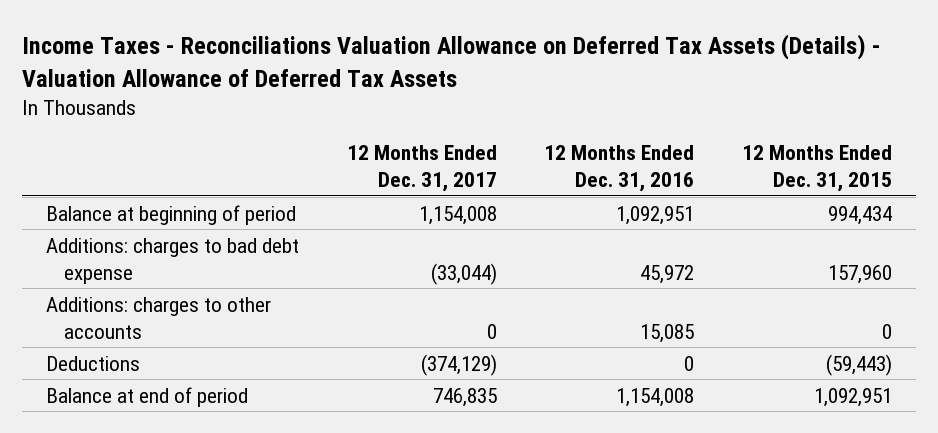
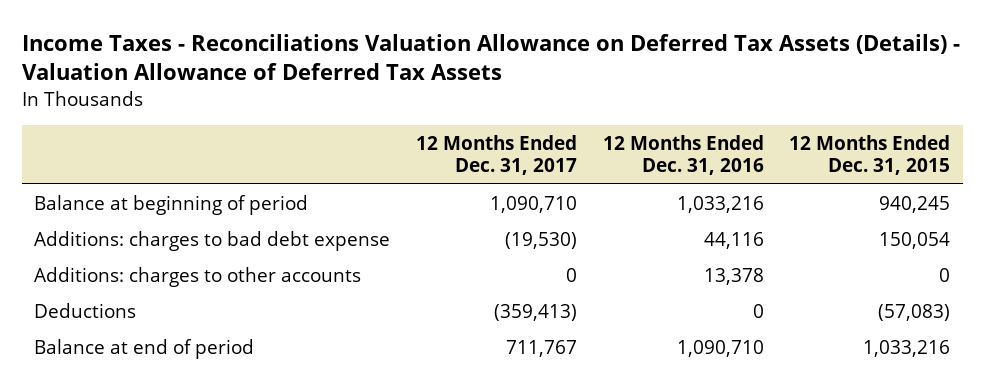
- Balance at beginning of period | 1,154,008 | 1,092,951 | 994,434
- Additions: charges to bad debt expense | (33,044) | 45,972 | 157,960
- Additions: charges to other accounts | 0 | 15,085 | 0
- Deductions | (374,129) | 0 | (59,443)
- Balance at end of period | 746,835 | 1,154,008 | 1,092,951
+ Balance at beginning of period | 1,090,710 | 1,033,216 | 940,245
+ Additions: charges to bad debt expense | (19,530) | 44,116 | 150,054
+ Additions: charges to other accounts | 0 | 13,378 | 0
+ Deductions | (359,413) | 0 | (57,083)
+ Balance at end of period | 711,767 | 1,090,710 | 1,033,216

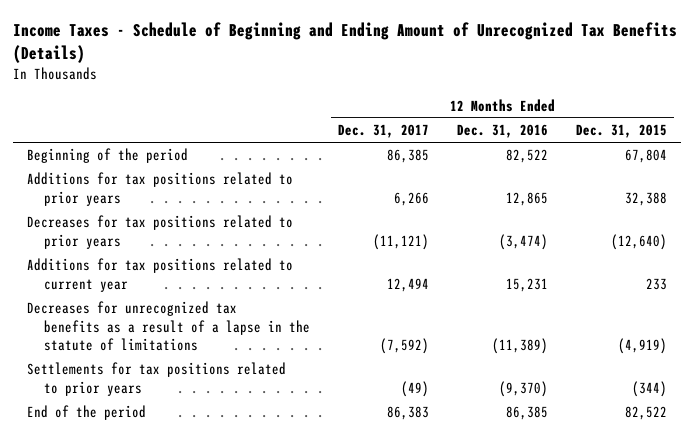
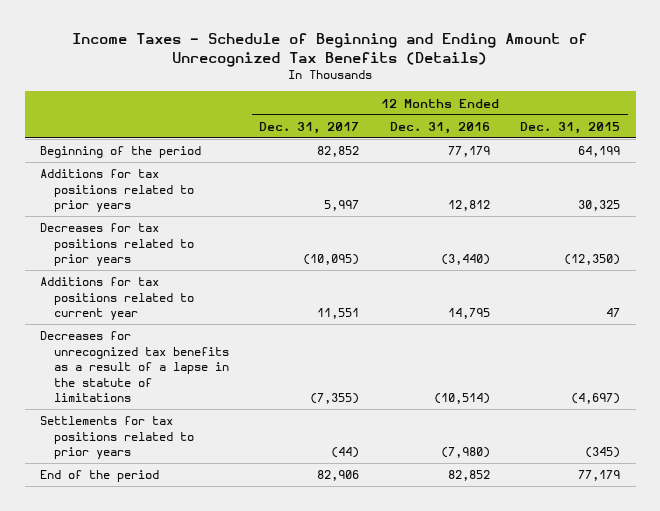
- Beginning of the period | 86,385 | 82,522 | 67,804
- Additions for tax positions related to prior years | 6,266 | 12,865 | 32,388
- Decreases for tax positions related to prior years | (11,121) | (3,474) | (12,640)
- Additions for tax positions related to current year | 12,494 | 15,231 | 233
- Decreases for unrecognized tax benefits as a result of a lapse in the statute of limitations | (7,592) | (11,389) | (4,919)
- Settlements for tax positions related to prior years | (49) | (9,370) | (344)
- End of the period | 86,383 | 86,385 | 82,522
+ Beginning of the period | 82,852 | 77,179 | 64,199
+ Additions for tax positions related to prior years | 5,997 | 12,812 | 30,325
+ Decreases for tax positions related to prior years | (10,095) | (3,440) | (12,350)
+ Additions for tax positions related to current year | 11,551 | 14,795 | 47
+ Decreases for unrecognized tax benefits as a result of a lapse in the statute of limitations | (7,355) | (10,514) | (4,697)
+ Settlements for tax positions related to prior years | (44) | (7,980) | (345)
+ End of the period | 82,906 | 82,852 | 77,179

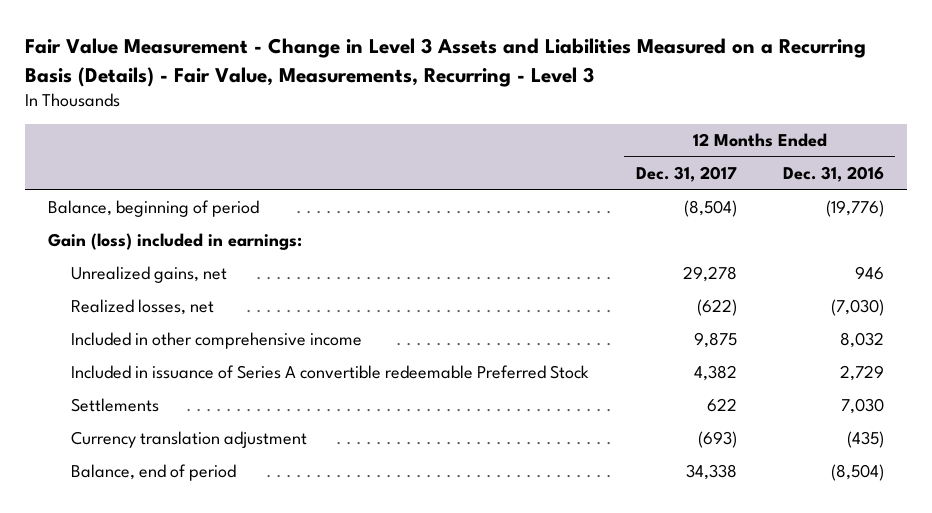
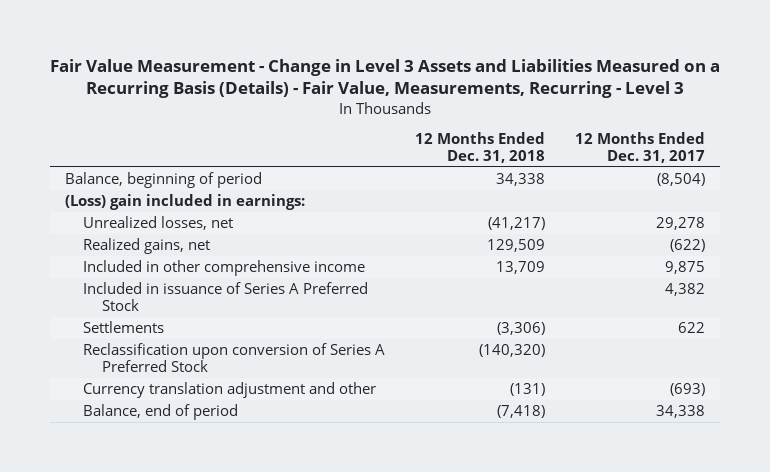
- | 12 Months Ended Dec. 31, 2017 | 12 Months Ended Dec. 31, 2016
+ | 12 Months Ended Dec. 31, 2018 | 12 Months Ended Dec. 31, 2017
- Gain (loss) included in earnings:
- Unrealized gains, net | 29,278 | 946
- Realized losses, net | (622) | (7,030)
+ (Loss) gain included in earnings:
+ Unrealized losses, net | (41,217) | 29,278
+ Realized gains, net | 129,509 | (622)
- Included in issuance of Series A convertible redeemable Preferred Stock | 4,382 | 2,729
+ Included in issuance of Series A Preferred Stock | | 4,382
- Currency translation adjustment | (693) | (435)
+ Reclassification upon conversion of Series A Preferred Stock | (140,320) |
+ Currency translation adjustment and other | (131) | (693)

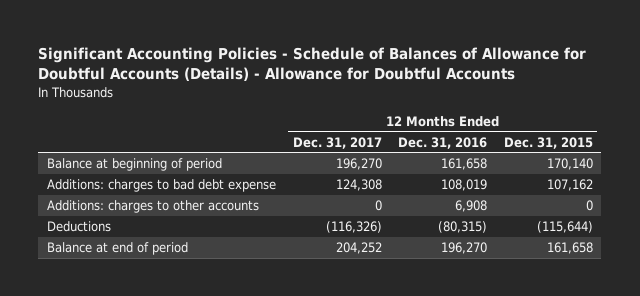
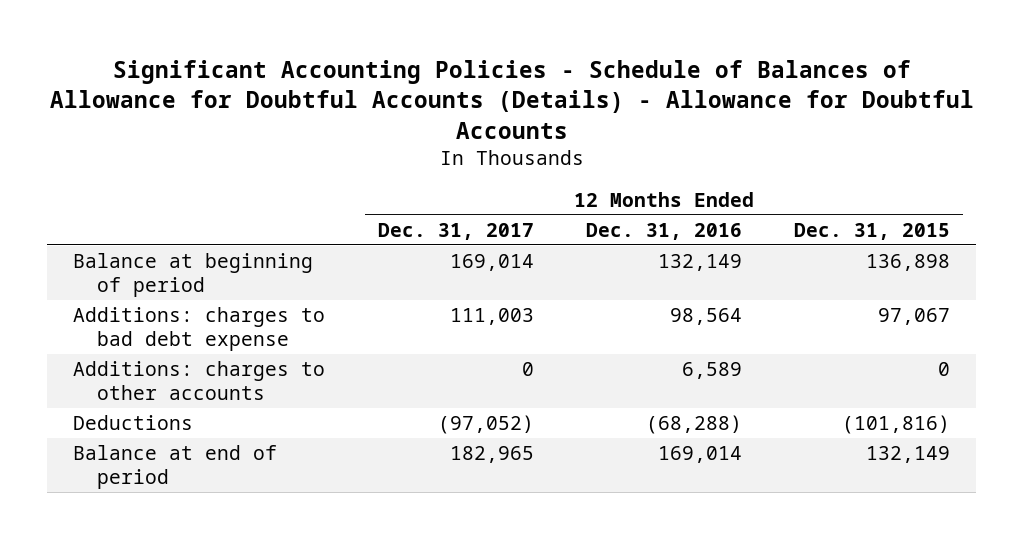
- Balance at beginning of period | 196,270 | 161,658 | 170,140
- Additions: charges to bad debt expense | 124,308 | 108,019 | 107,162
- Additions: charges to other accounts | 0 | 6,908 | 0
- Deductions | (116,326) | (80,315) | (115,644)
- Balance at end of period | 204,252 | 196,270 | 161,658
+ Balance at beginning of period | 169,014 | 132,149 | 136,898
+ Additions: charges to bad debt expense | 111,003 | 98,564 | 97,067
+ Additions: charges to other accounts | 0 | 6,589 | 0
+ Deductions | (97,052) | (68,288) | (101,816)
+ Balance at end of period | 182,965 | 169,014 | 132,149

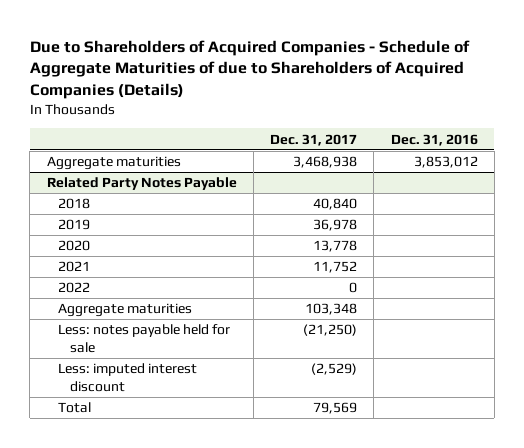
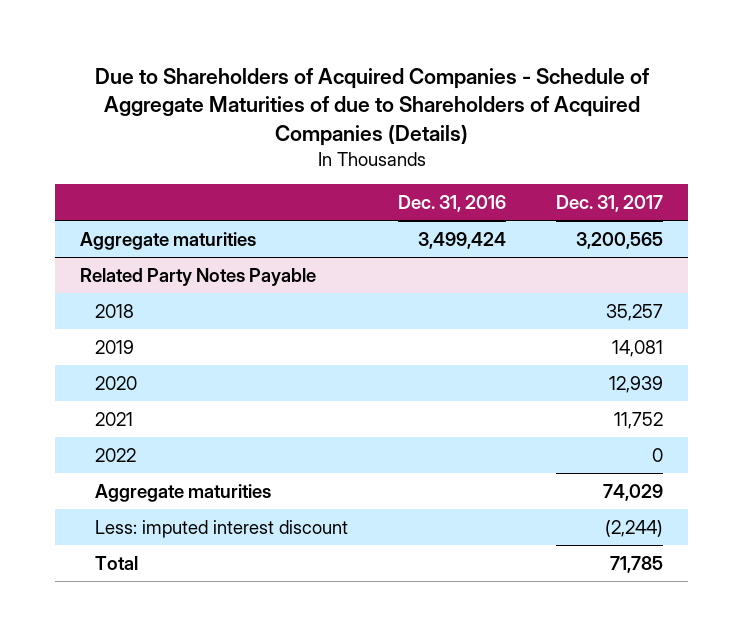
- | Dec. 31, 2017 | Dec. 31, 2016
+ | Dec. 31, 2016 | Dec. 31, 2017
- Aggregate maturities | 3,468,938 | 3,853,012
+ Aggregate maturities | 3,499,424 | 3,200,565
@ Related Party Notes Payable
- 2018 | 40,840 |
- 2019 | 36,978 |
- 2020 | 13,778 |
+ 2018 | | 35,257
+ 2019 | | 14,081
+ 2020 | | 12,939
- Aggregate maturities | 103,348 |
- Less: notes payable held for sale | (21,250) |
- Less: imputed interest discount | (2,529) |
- Total | 79,569 |
+ Aggregate maturities | | 74,029
+ Less: imputed interest discount | | (2,244)
+ Total | | 71,785

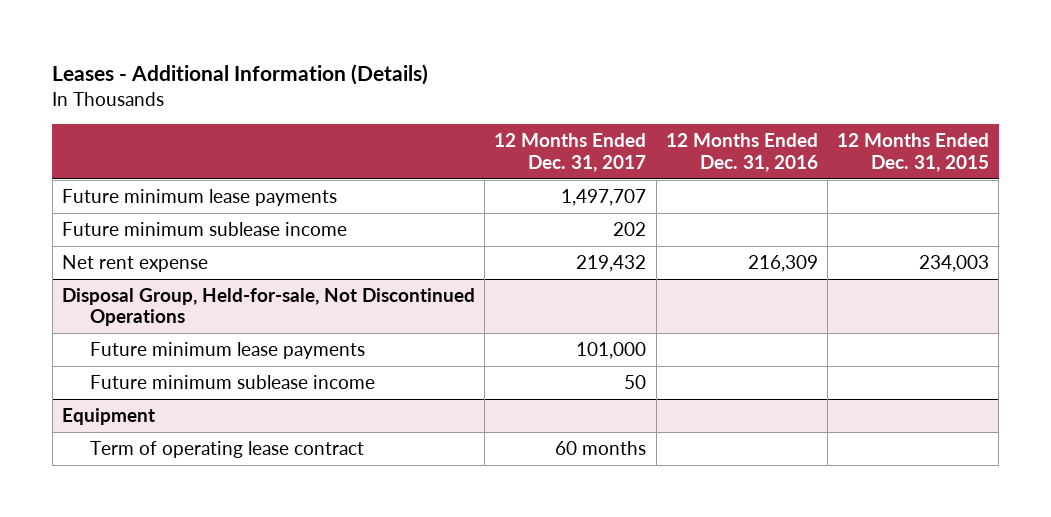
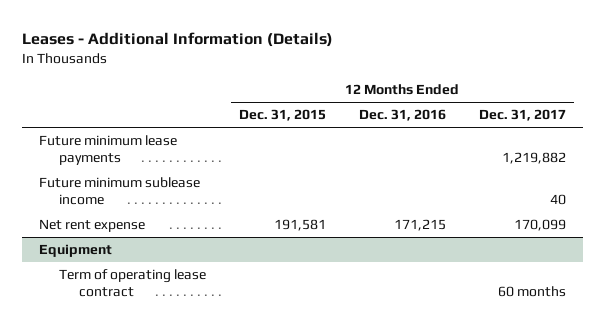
- | 12 Months Ended Dec. 31, 2017 | 12 Months Ended Dec. 31, 2016 | 12 Months Ended Dec. 31, 2015
+ | 12 Months Ended Dec. 31, 2015 | 12 Months Ended Dec. 31, 2016 | 12 Months Ended Dec. 31, 2017
- Future minimum lease payments | 1,497,707 | |
- Future minimum sublease income | 202 | |
- Net rent expense | 219,432 | 216,309 | 234,003
- Disposal Group, Held-for-sale, Not Discontinued Operations
- Future minimum lease payments | 101,000 | |
- Future minimum sublease income | 50 | |
+ Future minimum lease payments | | | 1,219,882
+ Future minimum sublease income | | | 40
+ Net rent expense | 191,581 | 171,215 | 170,099

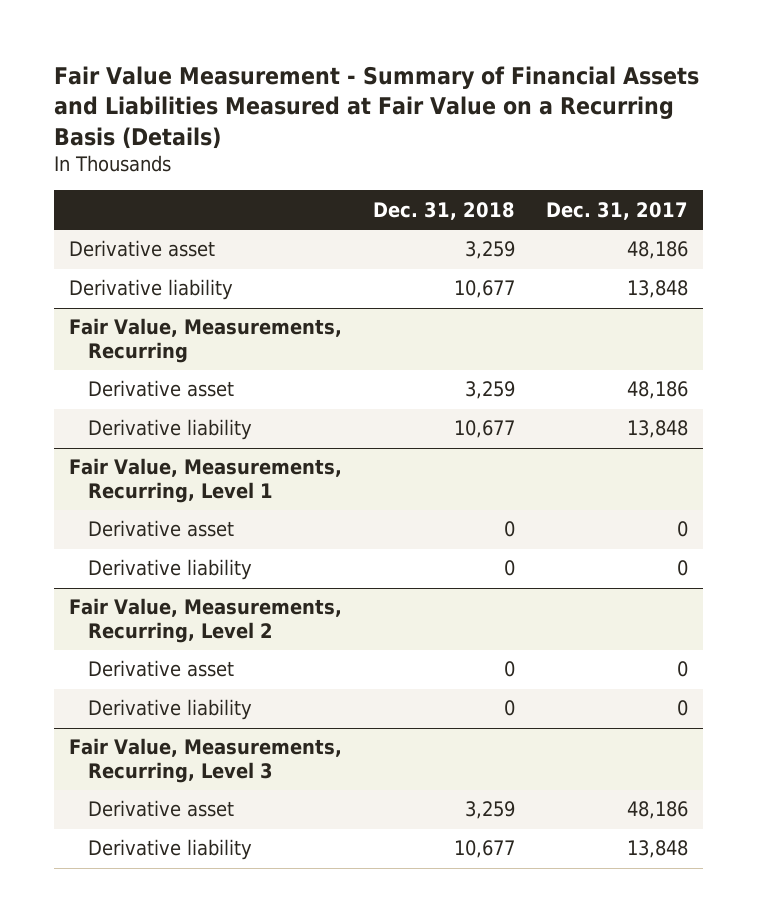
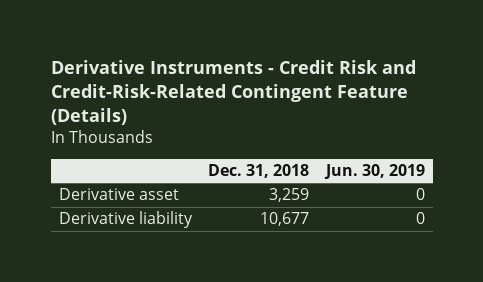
- Fair Value Measurement - Summary of Financial Assets and Liabilities Measured at Fair Value on a Recurring Basis (Details)
+ Derivative Instruments - Credit Risk and Credit-Risk-Related Contingent Feature (Details)
- | Dec. 31, 2018 | Dec. 31, 2017
+ | Dec. 31, 2018 | Jun. 30, 2019
- Fair Value, Measurements, Recurring
- Derivative asset | 3,259 | 48,186
- Derivative liability | 10,677 | 13,848
- Fair Value, Measurements, Recurring, Level 1
- Derivative asset | 0 | 0
- Derivative liability | 0 | 0
- Fair Value, Measurements, Recurring, Level 2
- Derivative asset | 0 | 0
- Derivative liability | 0 | 0
- Fair Value, Measurements, Recurring, Level 3
- Derivative asset | 3,259 | 48,186
- Derivative liability | 10,677 | 13,848

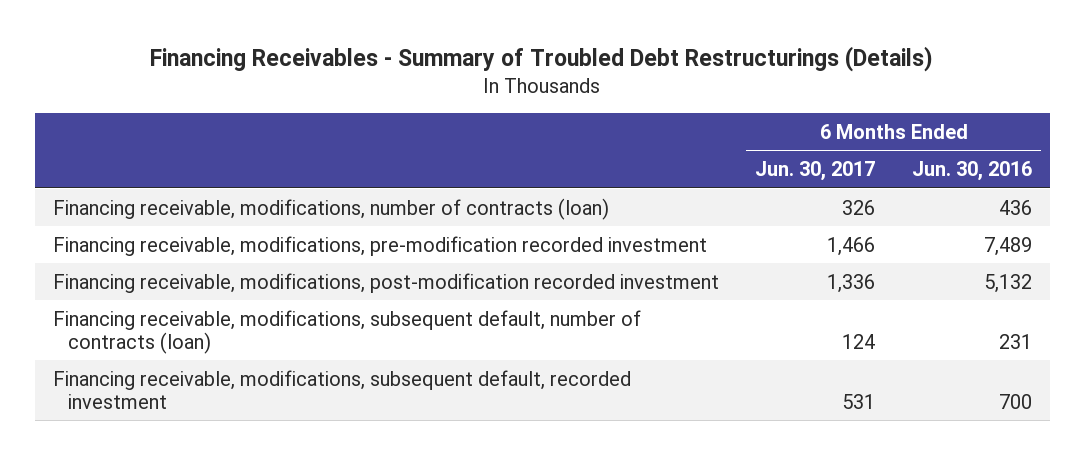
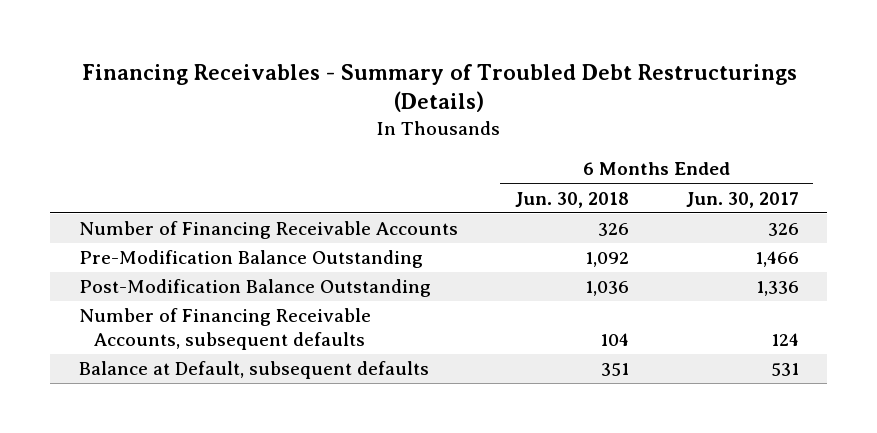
- | 6 Months Ended Jun. 30, 2017 | 6 Months Ended Jun. 30, 2016
+ | 6 Months Ended Jun. 30, 2018 | 6 Months Ended Jun. 30, 2017
- Financing receivable, modifications, number of contracts (loan) | 326 | 436
- Financing receivable, modifications, pre-modification recorded investment | 1,466 | 7,489
- Financing receivable, modifications, post-modification recorded investment | 1,336 | 5,132
- Financing receivable, modifications, subsequent default, number of contracts (loan) | 124 | 231
- Financing receivable, modifications, subsequent default, recorded investment | 531 | 700
+ Number of Financing Receivable Accounts | 326 | 326
+ Pre-Modification Balance Outstanding | 1,092 | 1,466
+ Post-Modification Balance Outstanding | 1,036 | 1,336
+ Number of Financing Receivable Accounts, subsequent defaults | 104 | 124
+ Balance at Default, subsequent defaults | 351 | 531

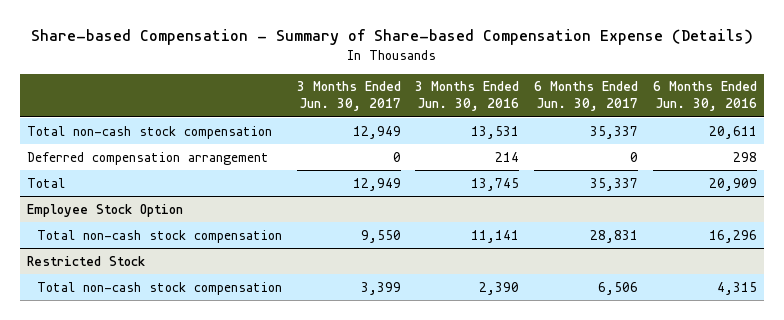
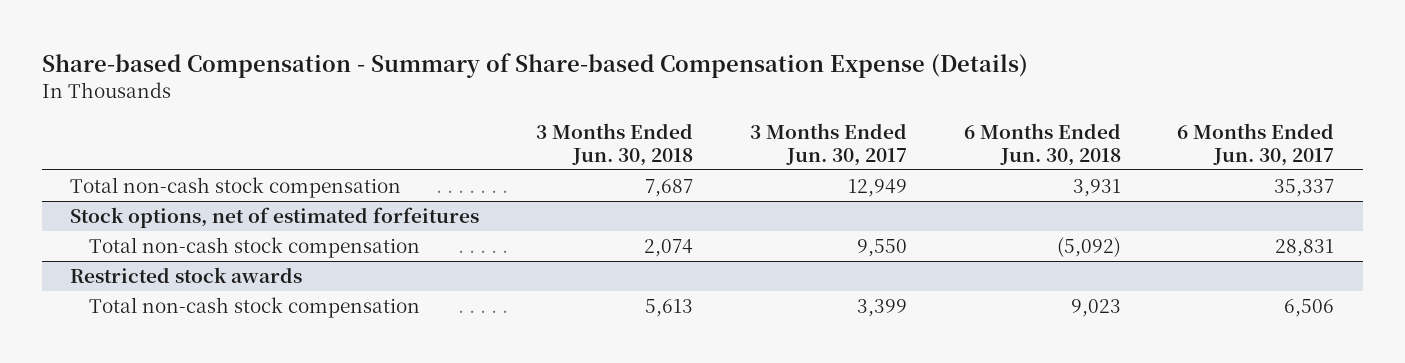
- | 3 Months Ended Jun. 30, 2017 | 3 Months Ended Jun. 30, 2016 | 6 Months Ended Jun. 30, 2017 | 6 Months Ended Jun. 30, 2016
+ | 3 Months Ended Jun. 30, 2018 | 3 Months Ended Jun. 30, 2017 | 6 Months Ended Jun. 30, 2018 | 6 Months Ended Jun. 30, 2017
- Deferred compensation arrangement | 0 | 214 | 0 | 298
- Total | 12,949 | 13,745 | 35,337 | 20,909
- Employee Stock Option
+ Stock options, net of estimated forfeitures
- Restricted Stock
+ Restricted stock awards

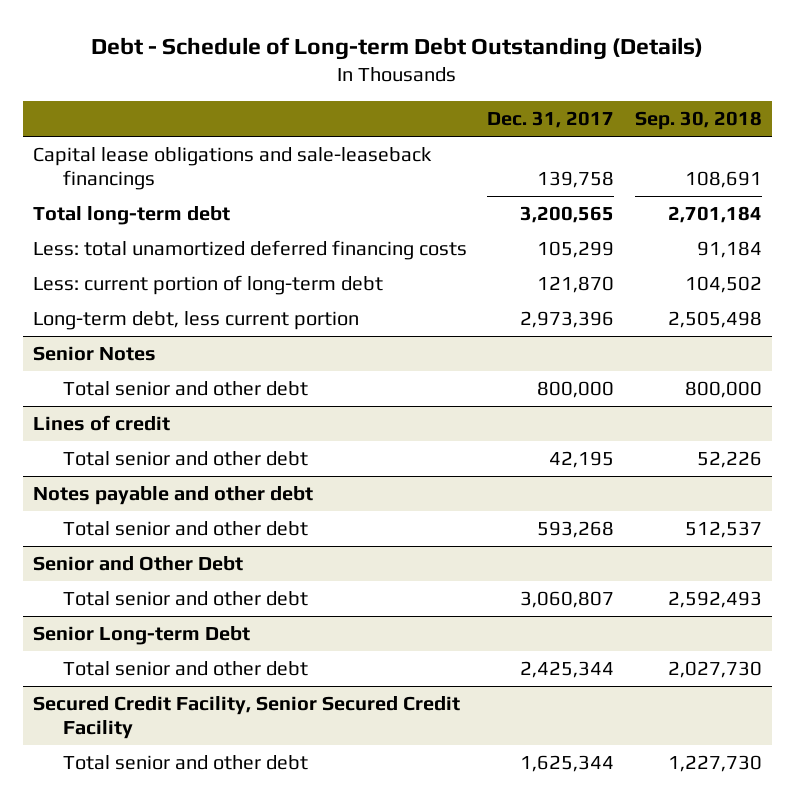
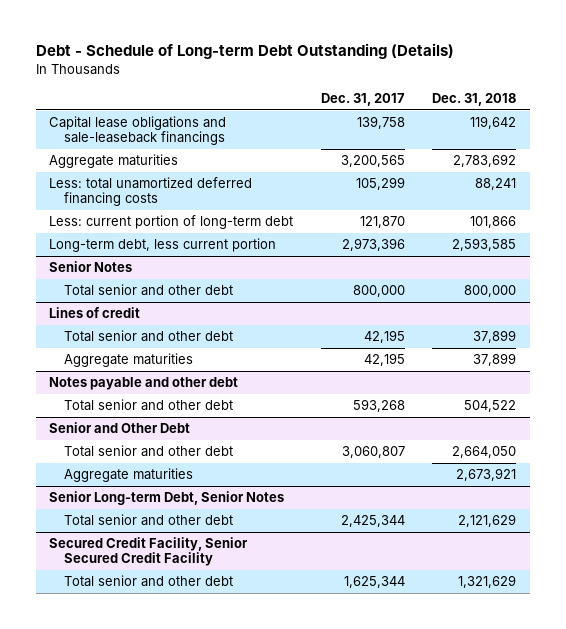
- | Dec. 31, 2017 | Sep. 30, 2018
+ | Dec. 31, 2017 | Dec. 31, 2018
- Total long-term debt | 3,200,565 | 2,701,184
+ Aggregate maturities | 3,200,565 | 2,783,692
@ Lines of credit
+ Aggregate maturities | 42,195 | 37,899
- Senior Long-term Debt
@ Senior and Other Debt
+ Aggregate maturities | | 2,673,921
+ Senior Long-term Debt, Senior Notes

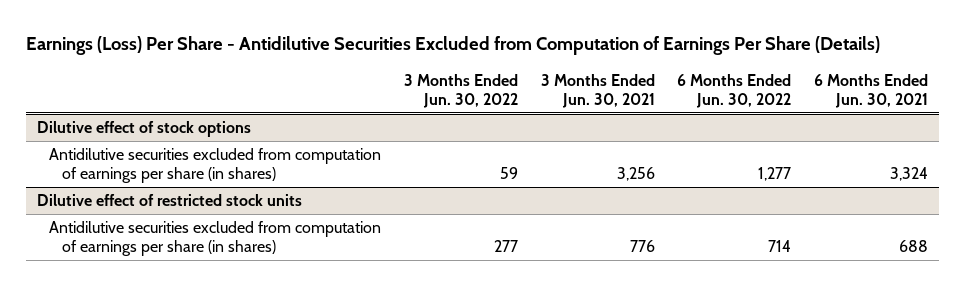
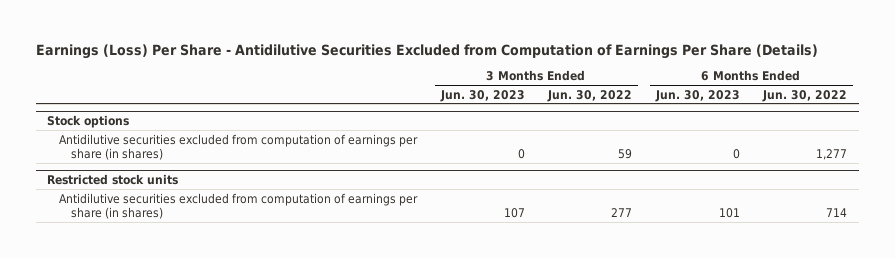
- | 3 Months Ended Jun. 30, 2022 | 3 Months Ended Jun. 30, 2021 | 6 Months Ended Jun. 30, 2022 | 6 Months Ended Jun. 30, 2021
+ | 3 Months Ended Jun. 30, 2023 | 3 Months Ended Jun. 30, 2022 | 6 Months Ended Jun. 30, 2023 | 6 Months Ended Jun. 30, 2022
- Dilutive effect of stock options
+ Stock options
- Dilutive effect of restricted stock units
+ Restricted stock units

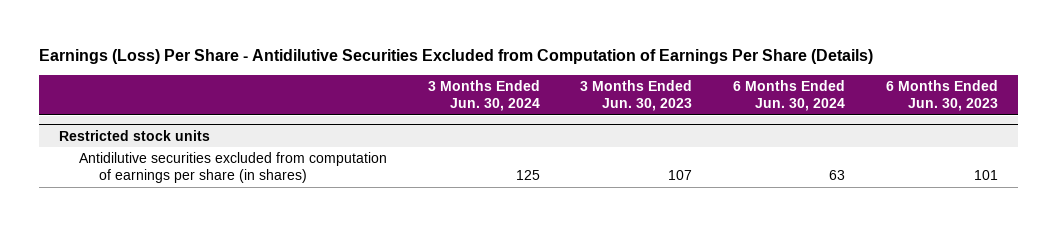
- | 3 Months Ended Jun. 30, 2023 | 3 Months Ended Jun. 30, 2022 | 6 Months Ended Jun. 30, 2023 | 6 Months Ended Jun. 30, 2022
+ | 3 Months Ended Jun. 30, 2024 | 3 Months Ended Jun. 30, 2023 | 6 Months Ended Jun. 30, 2024 | 6 Months Ended Jun. 30, 2023
- Stock options
- Antidilutive securities excluded from computation of earnings per share (in shares) | 0 | 59 | 0 | 1,277

